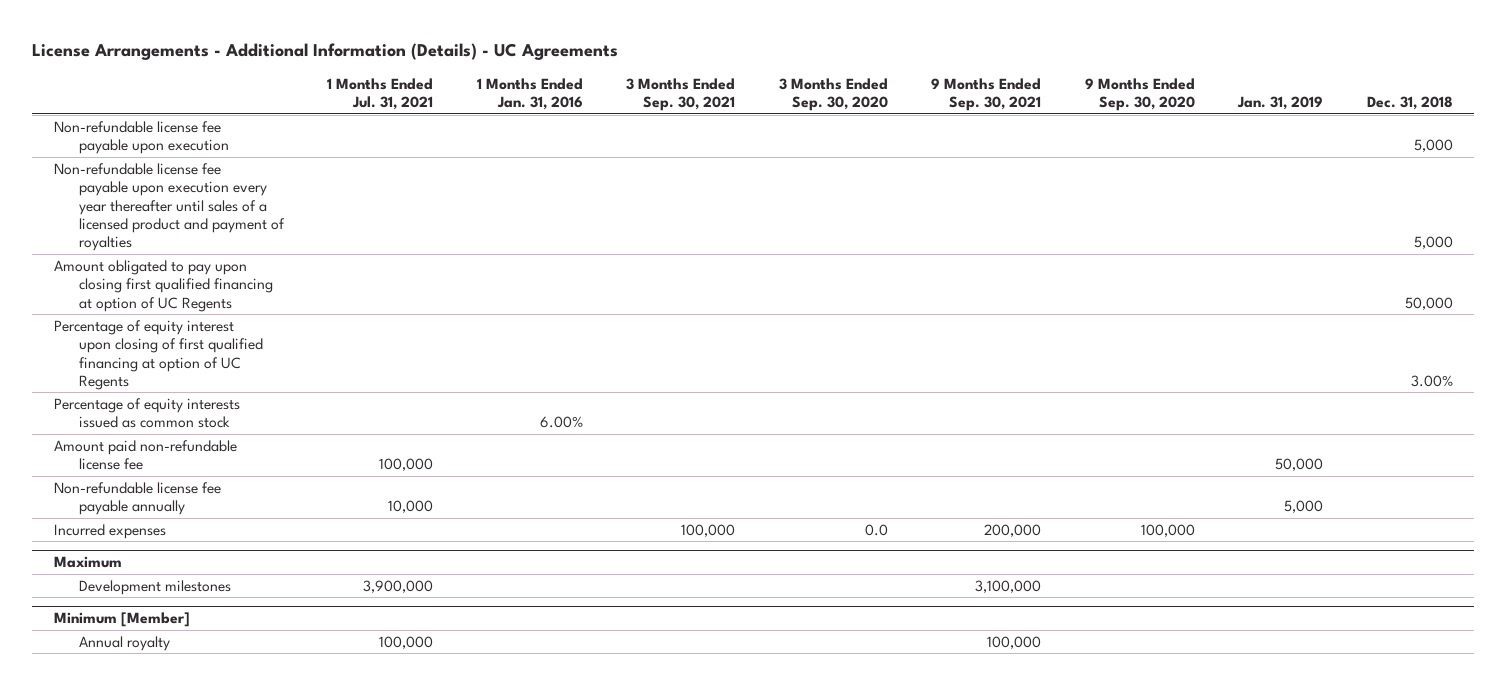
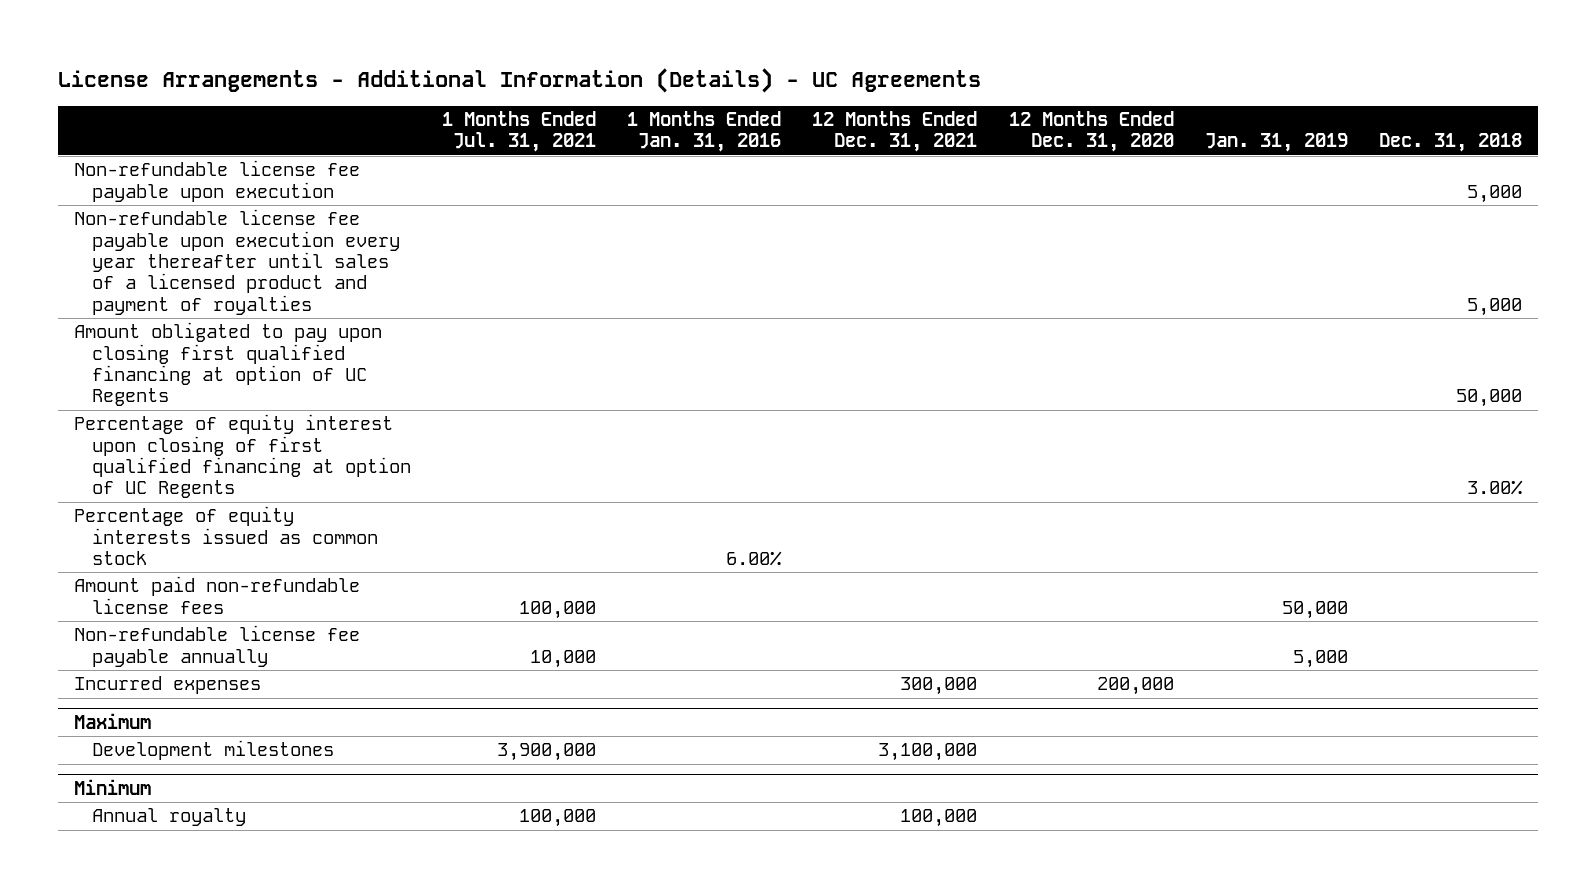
- | 1 Months Ended Jul. 31, 2021 | 1 Months Ended Jan. 31, 2016 | 3 Months Ended Sep. 30, 2021 | 3 Months Ended Sep. 30, 2020 | 9 Months Ended Sep. 30, 2021 | 9 Months Ended Sep. 30, 2020 | Jan. 31, 2019 | Dec. 31, 2018
+ | 1 Months Ended Jul. 31, 2021 | 1 Months Ended Jan. 31, 2016 | 12 Months Ended Dec. 31, 2021 | 12 Months Ended Dec. 31, 2020 | Jan. 31, 2019 | Dec. 31, 2018
- Amount paid non-refundable license fee | 100,000 | | | | | | 50,000 |
+ Amount paid non-refundable license fees | 100,000 | | | | 50,000 |
- Minimum [Member]
+ Minimum

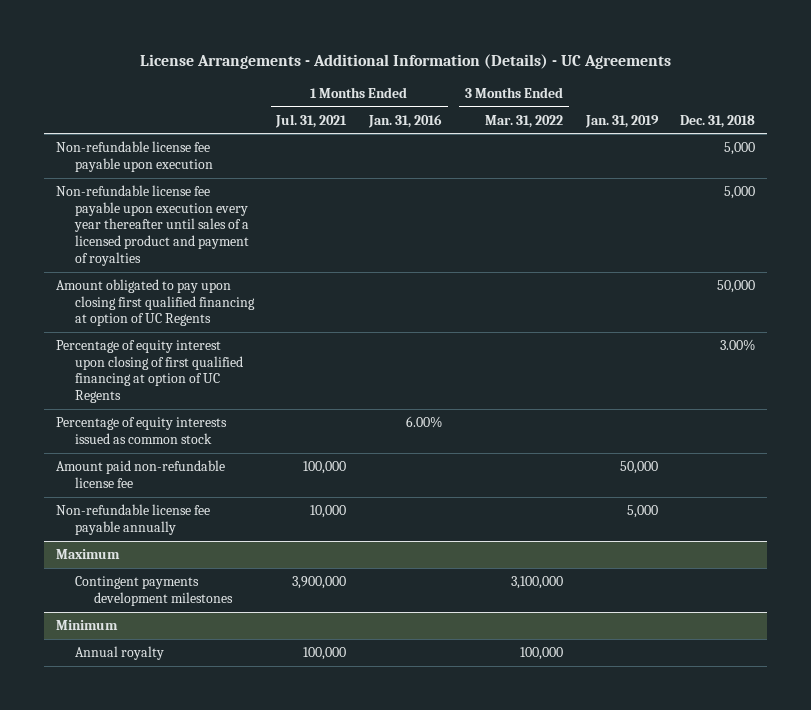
- | 1 Months Ended Jul. 31, 2021 | 1 Months Ended Jan. 31, 2016 | 12 Months Ended Dec. 31, 2021 | 12 Months Ended Dec. 31, 2020 | Jan. 31, 2019 | Dec. 31, 2018
+ | 1 Months Ended Jul. 31, 2021 | 1 Months Ended Jan. 31, 2016 | 3 Months Ended Mar. 31, 2022 | Jan. 31, 2019 | Dec. 31, 2018
- Amount paid non-refundable license fees | 100,000 | | | | 50,000 |
+ Amount paid non-refundable license fee | 100,000 | | | 50,000 |
- Incurred expenses | | | 300,000 | 200,000 | |
@ Maximum
- Development milestones | 3,900,000 | | 3,100,000 | | |
+ Contingent payments development milestones | 3,900,000 | | 3,100,000 | |

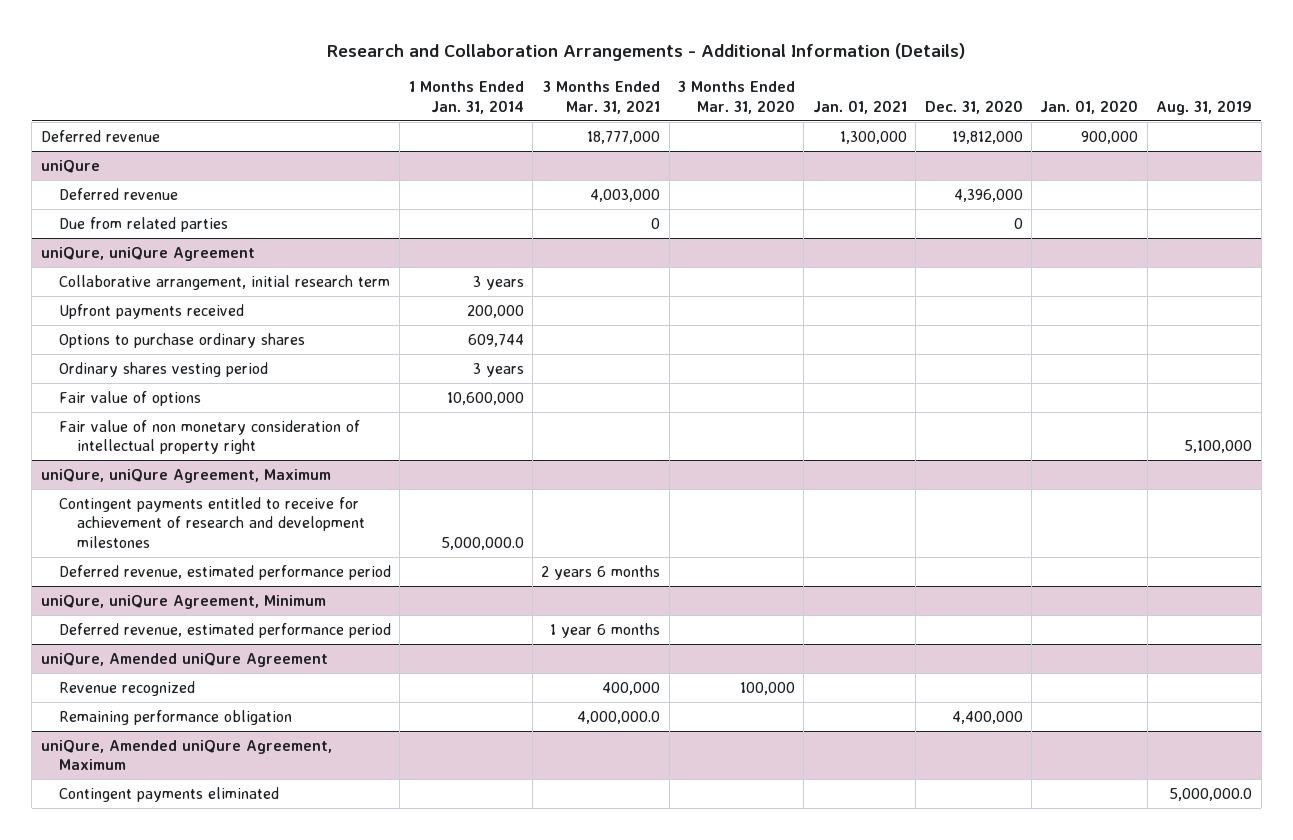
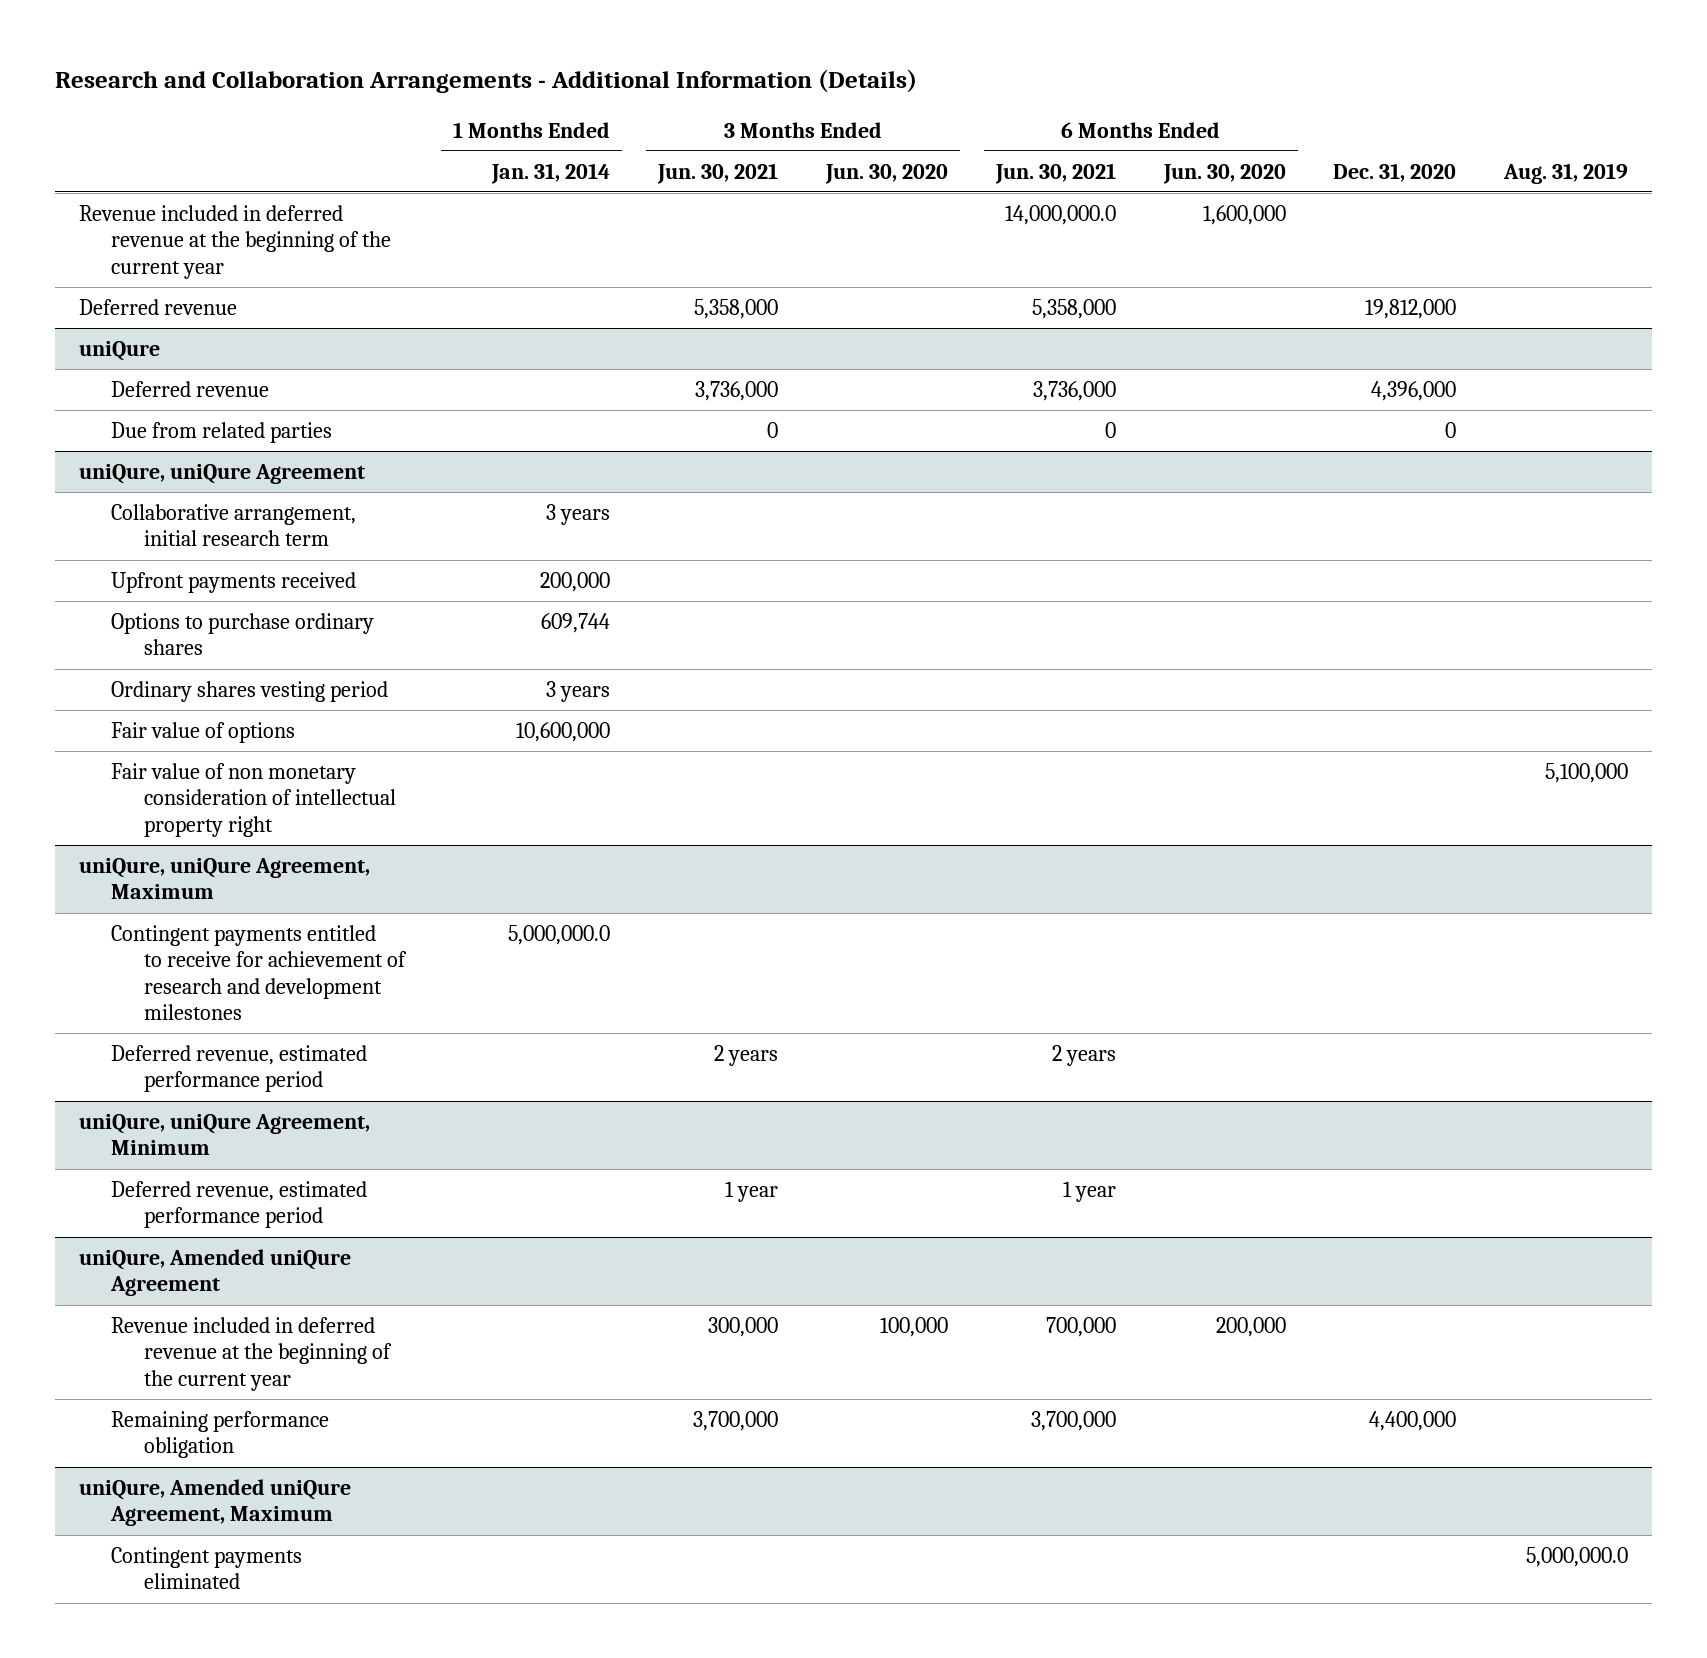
- | 1 Months Ended Jan. 31, 2014 | 3 Months Ended Mar. 31, 2021 | 3 Months Ended Mar. 31, 2020 | Jan. 01, 2021 | Dec. 31, 2020 | Jan. 01, 2020 | Aug. 31, 2019
+ | 1 Months Ended Jan. 31, 2014 | 3 Months Ended Jun. 30, 2021 | 3 Months Ended Jun. 30, 2020 | 6 Months Ended Jun. 30, 2021 | 6 Months Ended Jun. 30, 2020 | Dec. 31, 2020 | Aug. 31, 2019
+ Revenue included in deferred revenue at the beginning of the current year | | | | 14,000,000.0 | 1,600,000 | |
@ uniQure, Amended uniQure Agreement
- Revenue recognized | | 400,000 | 100,000 | | | |
+ Revenue included in deferred revenue at the beginning of the current year | | 300,000 | 100,000 | 700,000 | 200,000 | |

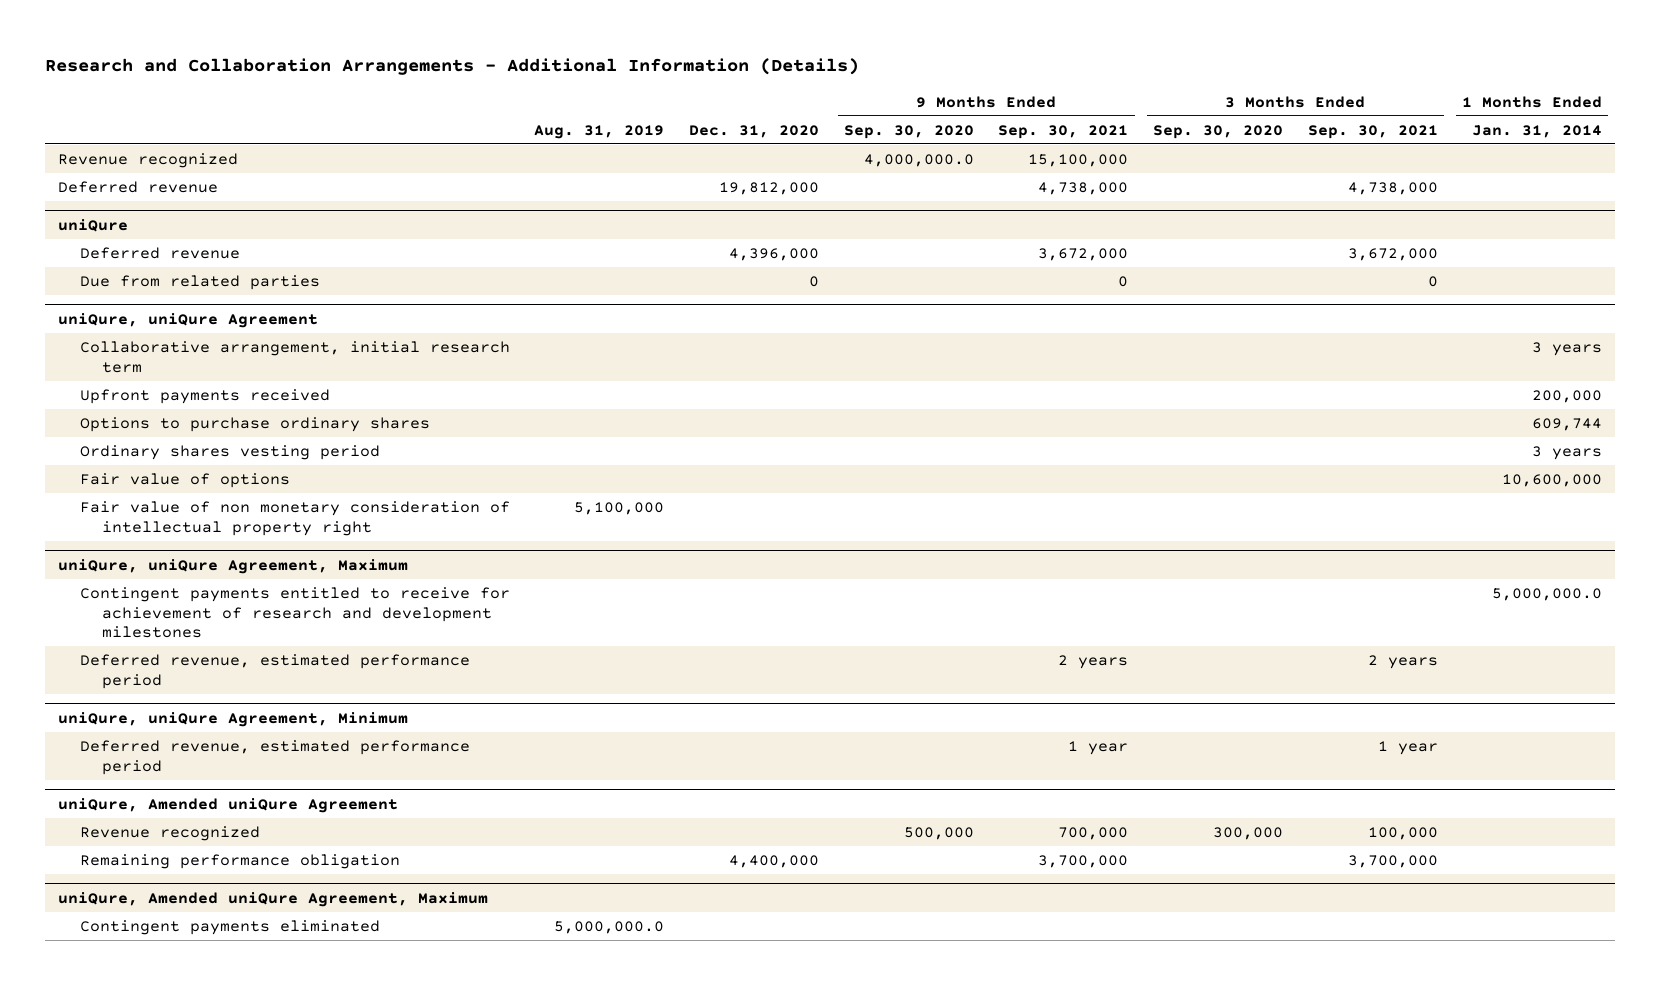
- | 1 Months Ended Jan. 31, 2014 | 3 Months Ended Jun. 30, 2021 | 3 Months Ended Jun. 30, 2020 | 6 Months Ended Jun. 30, 2021 | 6 Months Ended Jun. 30, 2020 | Dec. 31, 2020 | Aug. 31, 2019
+ | Aug. 31, 2019 | Dec. 31, 2020 | 9 Months Ended Sep. 30, 2020 | 9 Months Ended Sep. 30, 2021 | 3 Months Ended Sep. 30, 2020 | 3 Months Ended Sep. 30, 2021 | 1 Months Ended Jan. 31, 2014
- Revenue included in deferred revenue at the beginning of the current year | | | | 14,000,000.0 | 1,600,000 | |
+ Revenue recognized | | | 4,000,000.0 | 15,100,000 | | |
@ uniQure, Amended uniQure Agreement
- Revenue included in deferred revenue at the beginning of the current year | | 300,000 | 100,000 | 700,000 | 200,000 | |
+ Revenue recognized | | | 500,000 | 700,000 | 300,000 | 100,000 |

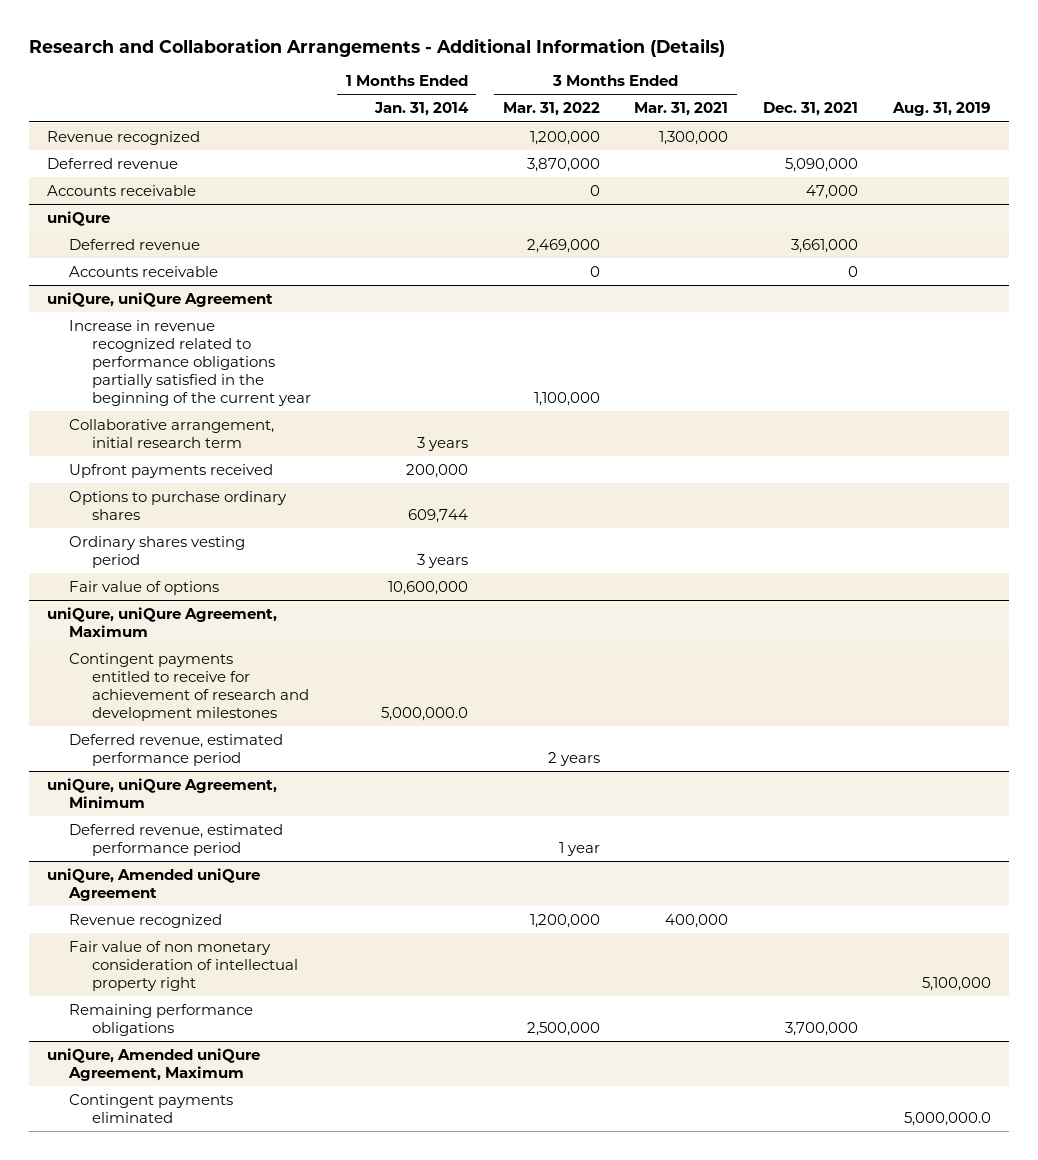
- | Aug. 31, 2019 | Dec. 31, 2020 | 9 Months Ended Sep. 30, 2020 | 9 Months Ended Sep. 30, 2021 | 3 Months Ended Sep. 30, 2020 | 3 Months Ended Sep. 30, 2021 | 1 Months Ended Jan. 31, 2014
+ | 1 Months Ended Jan. 31, 2014 | 3 Months Ended Mar. 31, 2022 | 3 Months Ended Mar. 31, 2021 | Dec. 31, 2021 | Aug. 31, 2019
+ Accounts receivable | | 0 | | 47,000 |
@ uniQure
- Due from related parties | | 0 | | 0 | | 0 |
+ Accounts receivable | | 0 | | 0 |
@ uniQure, uniQure Agreement
+ Increase in revenue recognized related to performance obligations partially satisfied in the beginning of the current year | | 1,100,000 | | |
- Fair value of non monetary consideration of intellectual property right | 5,100,000 | | | | | |
@ uniQure, Amended uniQure Agreement
- Remaining performance obligation | | 4,400,000 | | 3,700,000 | | 3,700,000 |
+ Fair value of non monetary consideration of intellectual property right | | | | | 5,100,000
+ Remaining performance obligations | | 2,500,000 | | 3,700,000 |

